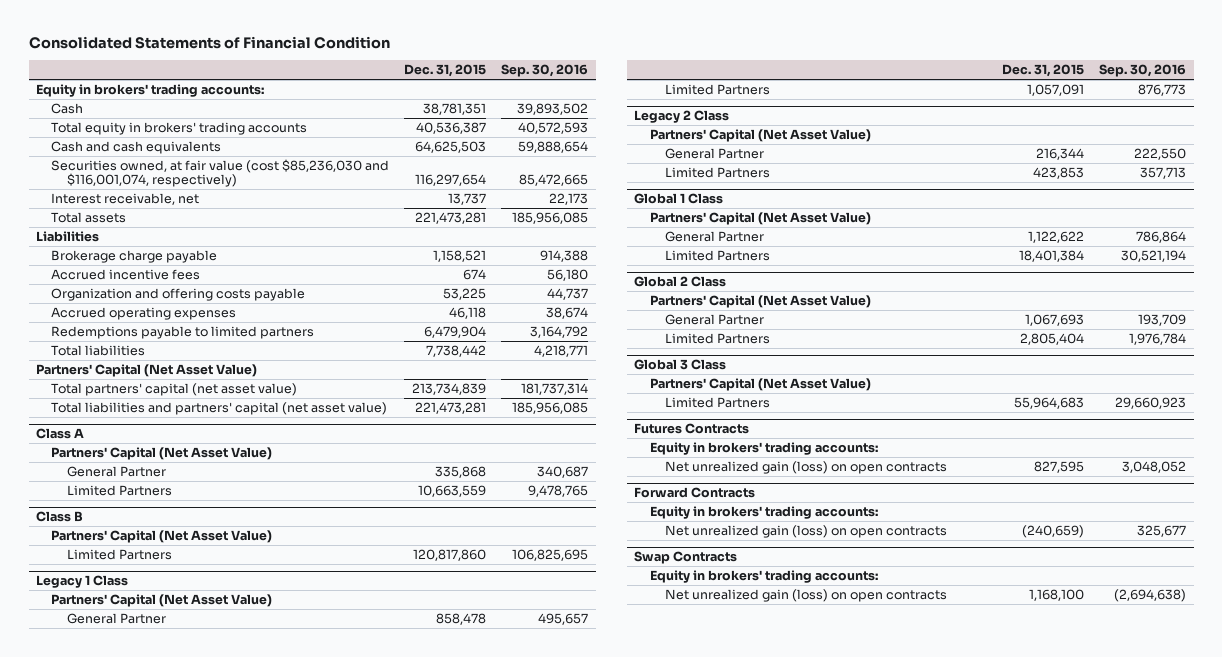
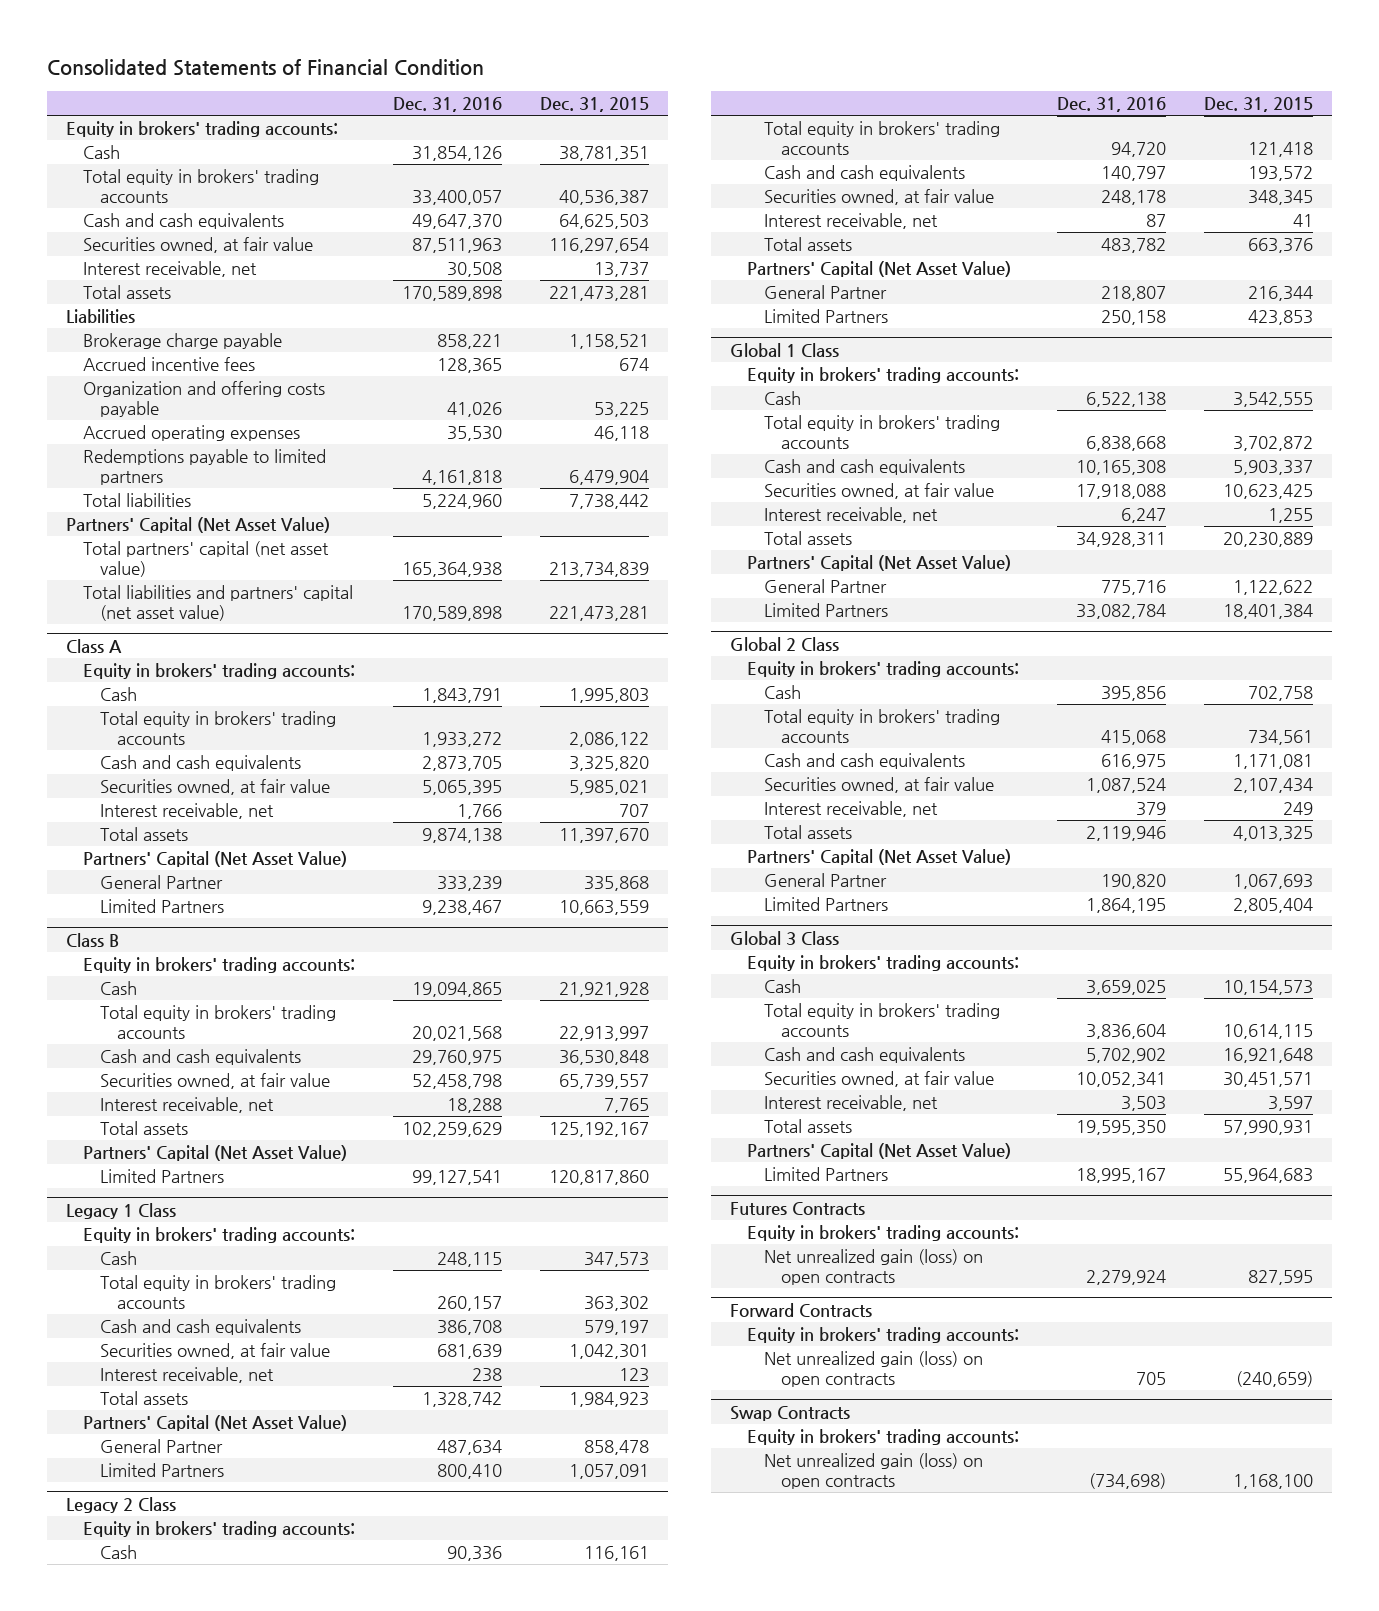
- | Dec. 31, 2015 | Sep. 30, 2016
+ | Dec. 31, 2016 | Dec. 31, 2015
- Securities owned, at fair value (cost $85,236,030 and $116,001,074, respectively) | 116,297,654 | 85,472,665
+ Securities owned, at fair value | 87,511,963 | 116,297,654
@ Class A
+ Equity in brokers' trading accounts:
+ Cash | 1,843,791 | 1,995,803
+ Total equity in brokers' trading accounts | 1,933,272 | 2,086,122
+ Cash and cash equivalents | 2,873,705 | 3,325,820
+ Securities owned, at fair value | 5,065,395 | 5,985,021
+ Interest receivable, net | 1,766 | 707
+ Total assets | 9,874,138 | 11,397,670
@ Class B
+ Equity in brokers' trading accounts:
+ Cash | 19,094,865 | 21,921,928
+ Total equity in brokers' trading accounts | 20,021,568 | 22,913,997
+ Cash and cash equivalents | 29,760,975 | 36,530,848
+ Securities owned, at fair value | 52,458,798 | 65,739,557
+ Interest receivable, net | 18,288 | 7,765
+ Total assets | 102,259,629 | 125,192,167
@ Legacy 1 Class
+ Equity in brokers' trading accounts:
+ Cash | 248,115 | 347,573
+ Total equity in brokers' trading accounts | 260,157 | 363,302
+ Cash and cash equivalents | 386,708 | 579,197
+ Securities owned, at fair value | 681,639 | 1,042,301
+ Interest receivable, net | 238 | 123
+ Total assets | 1,328,742 | 1,984,923
@ Legacy 2 Class
+ Equity in brokers' trading accounts:
+ Cash | 90,336 | 116,161
+ Total equity in brokers' trading accounts | 94,720 | 121,418
+ Cash and cash equivalents | 140,797 | 193,572
+ Securities owned, at fair value | 248,178 | 348,345
+ Interest receivable, net | 87 | 41
+ Total assets | 483,782 | 663,376
@ Global 1 Class
+ Equity in brokers' trading accounts:
+ Cash | 6,522,138 | 3,542,555
+ Total equity in brokers' trading accounts | 6,838,668 | 3,702,872
+ Cash and cash equivalents | 10,165,308 | 5,903,337
+ Securities owned, at fair value | 17,918,088 | 10,623,425
+ Interest receivable, net | 6,247 | 1,255
+ Total assets | 34,928,311 | 20,230,889
@ Global 2 Class
+ Equity in brokers' trading accounts:
+ Cash | 395,856 | 702,758
+ Total equity in brokers' trading accounts | 415,068 | 734,561
+ Cash and cash equivalents | 616,975 | 1,171,081
+ Securities owned, at fair value | 1,087,524 | 2,107,434
+ Interest receivable, net | 379 | 249
+ Total assets | 2,119,946 | 4,013,325
@ Global 3 Class
+ Equity in brokers' trading accounts:
+ Cash | 3,659,025 | 10,154,573
+ Total equity in brokers' trading accounts | 3,836,604 | 10,614,115
+ Cash and cash equivalents | 5,702,902 | 16,921,648
+ Securities owned, at fair value | 10,052,341 | 30,451,571
+ Interest receivable, net | 3,503 | 3,597
+ Total assets | 19,595,350 | 57,990,931

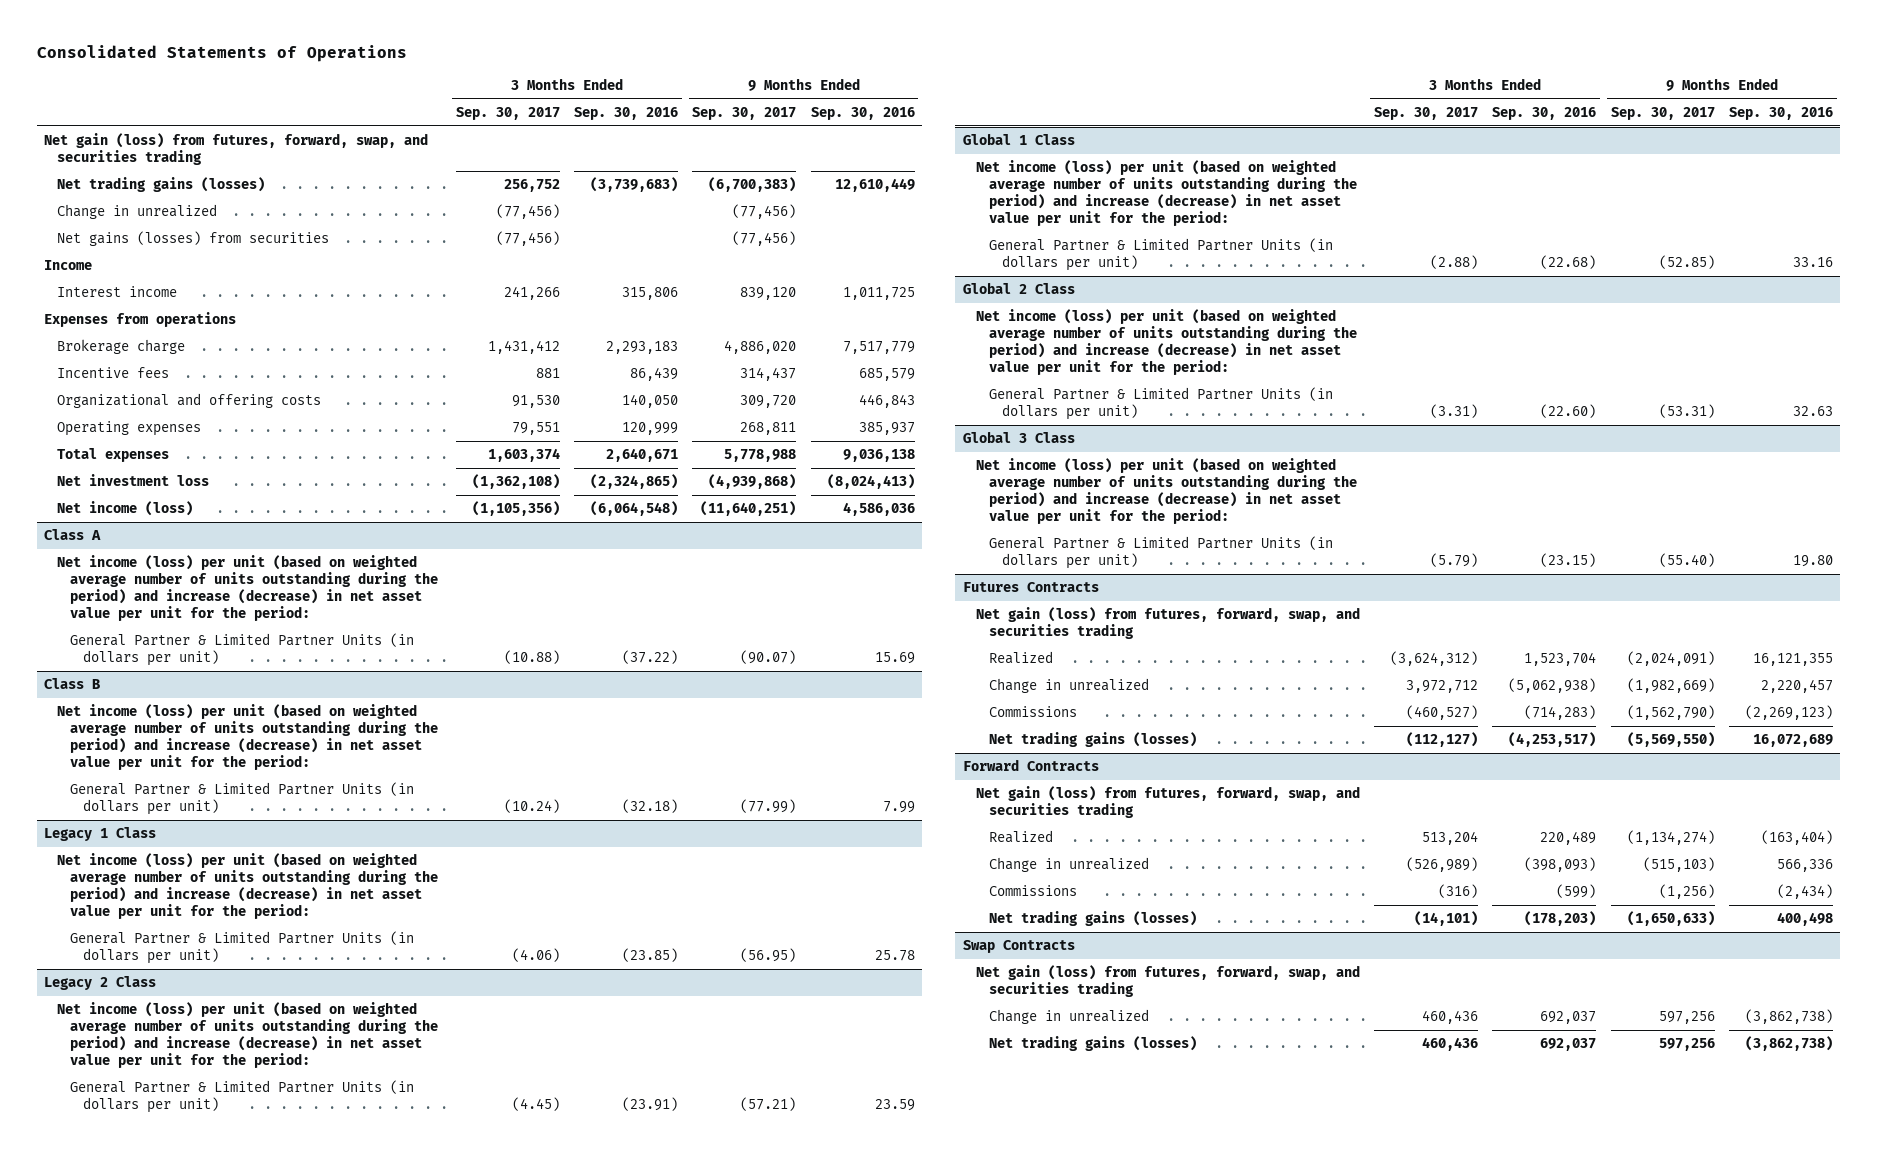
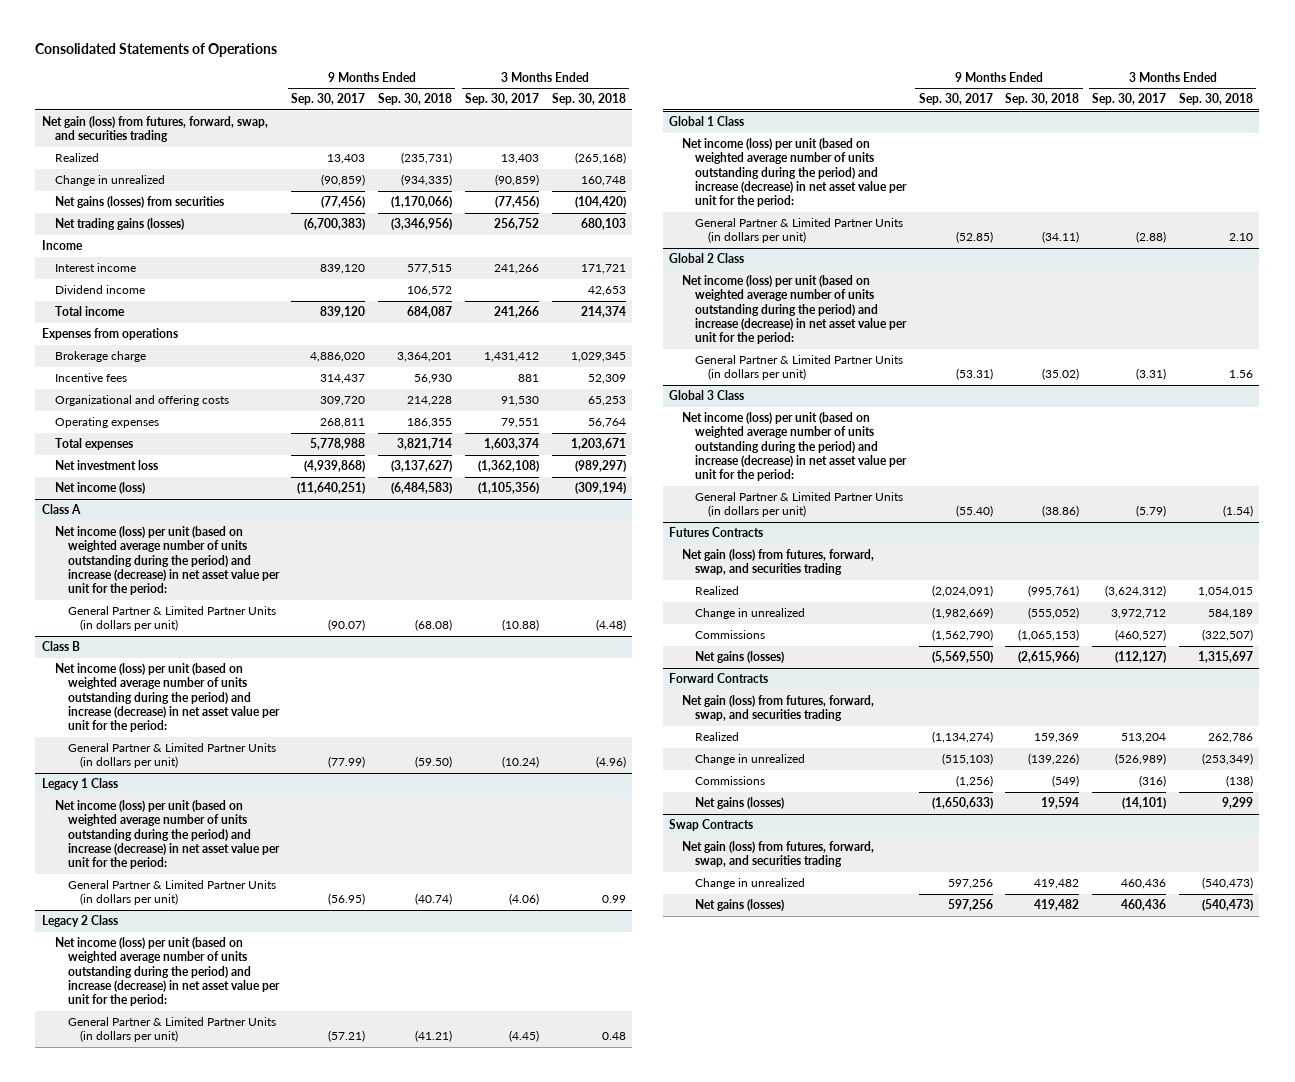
- | 3 Months Ended Sep. 30, 2017 | 3 Months Ended Sep. 30, 2016 | 9 Months Ended Sep. 30, 2017 | 9 Months Ended Sep. 30, 2016
+ | 9 Months Ended Sep. 30, 2017 | 9 Months Ended Sep. 30, 2018 | 3 Months Ended Sep. 30, 2017 | 3 Months Ended Sep. 30, 2018
- Change in unrealized | (77,456) | | (77,456) |
+ Realized | 13,403 | (235,731) | 13,403 | (265,168)
+ Change in unrealized | (90,859) | (934,335) | (90,859) | 160,748
moved down: Net trading gains (losses) | (6,700,383) | (3,346,956) | 256,752 | 680,103
+ Dividend income | | 106,572 | | 42,653
+ Total income | 839,120 | 684,087 | 241,266 | 214,374
@ Futures Contracts
- Net trading gains (losses) | (112,127) | (4,253,517) | (5,569,550) | 16,072,689
+ Net gains (losses) | (5,569,550) | (2,615,966) | (112,127) | 1,315,697
@ Forward Contracts
- Net trading gains (losses) | (14,101) | (178,203) | (1,650,633) | 400,498
+ Net gains (losses) | (1,650,633) | 19,594 | (14,101) | 9,299
@ Swap Contracts
- Net trading gains (losses) | 460,436 | 692,037 | 597,256 | (3,862,738)
+ Net gains (losses) | 597,256 | 419,482 | 460,436 | (540,473)

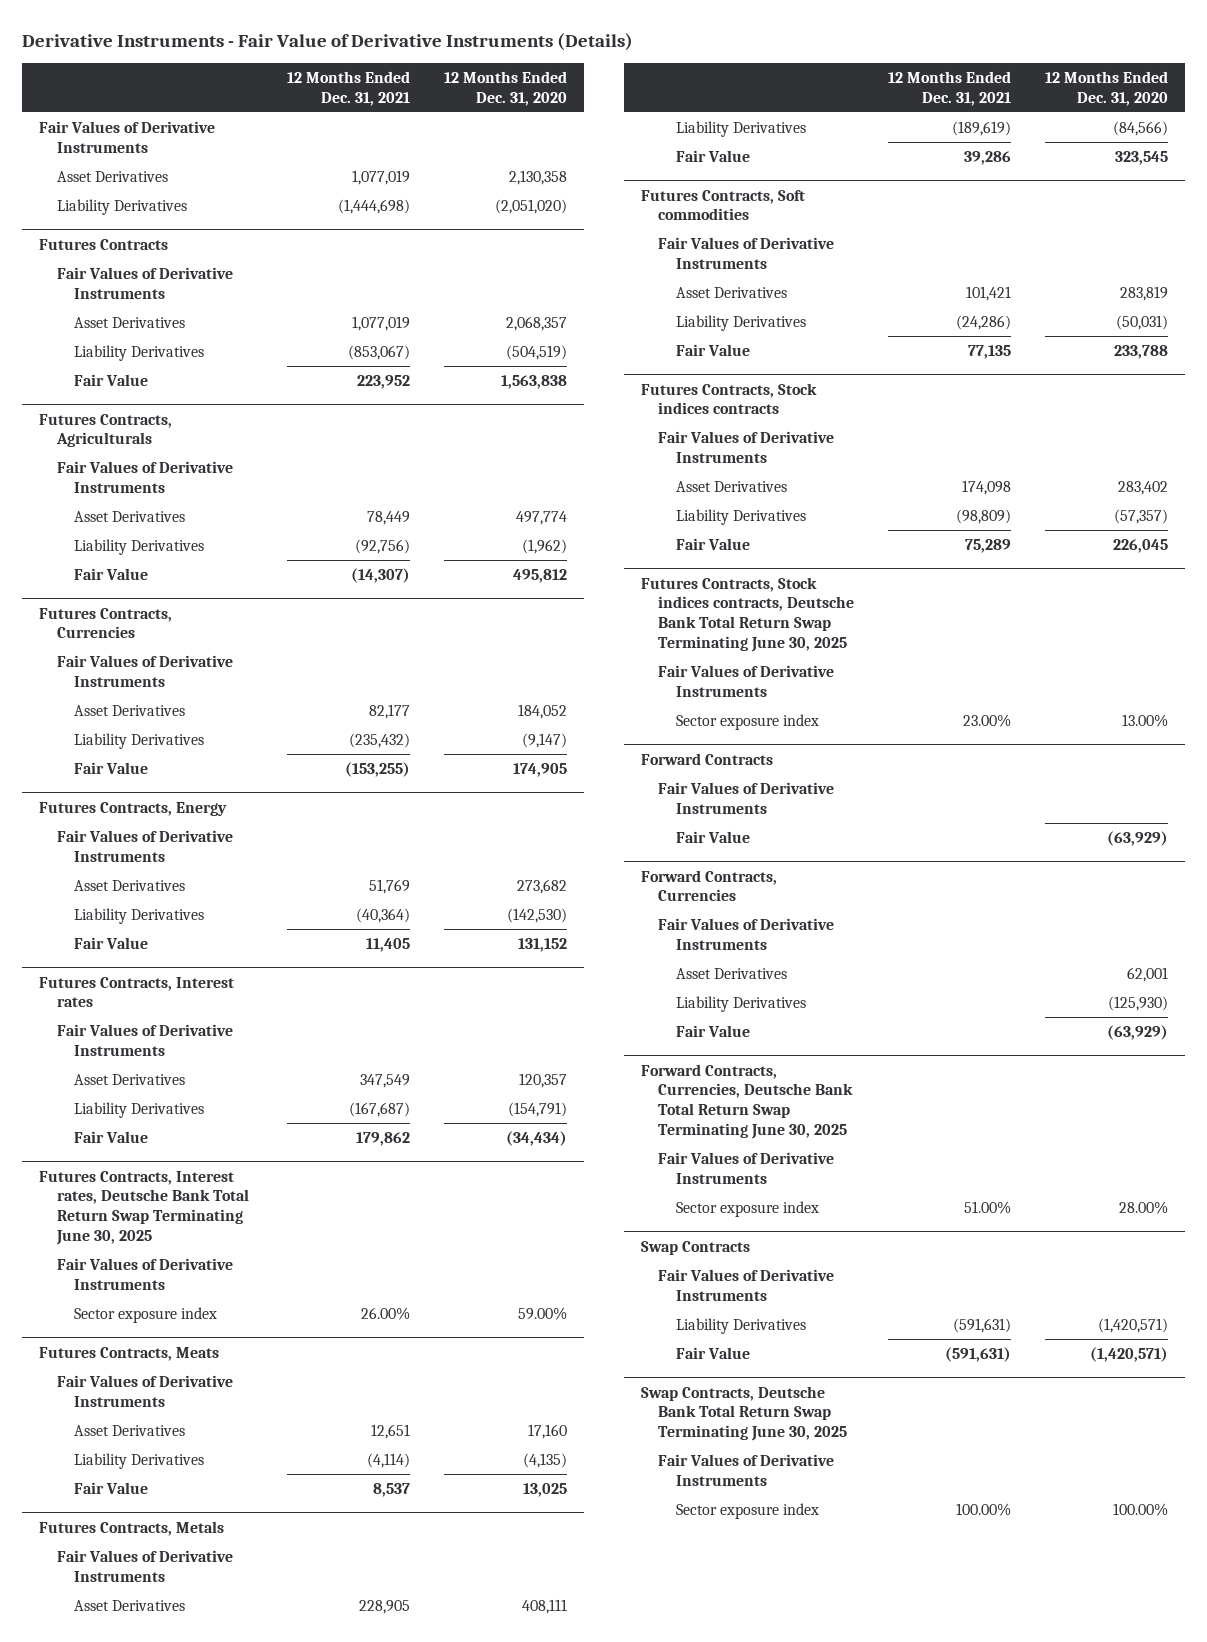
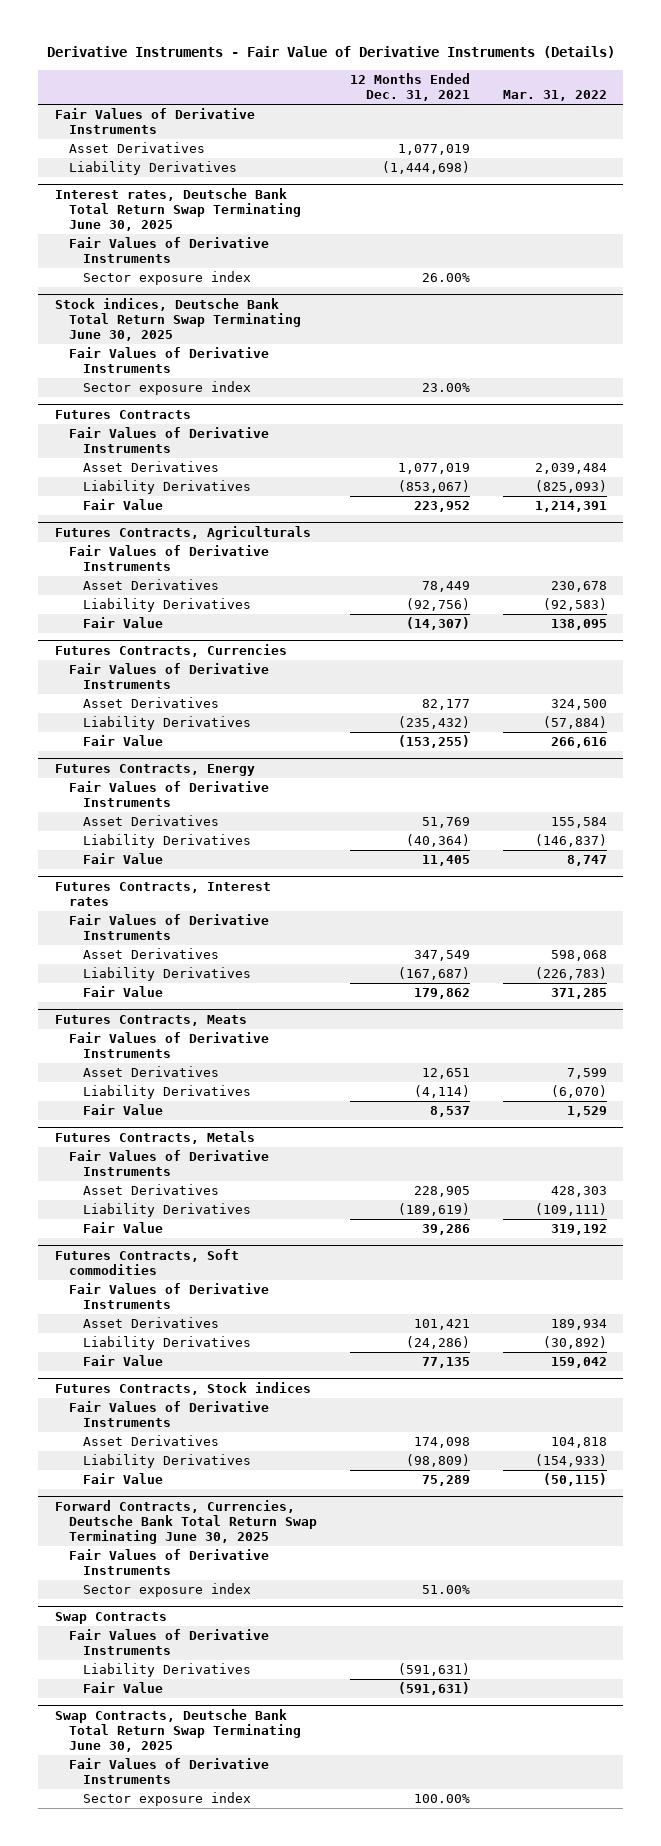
- | 12 Months Ended Dec. 31, 2021 | 12 Months Ended Dec. 31, 2020
+ | 12 Months Ended Dec. 31, 2021 | Mar. 31, 2022
+ Interest rates, Deutsche Bank Total Return Swap Terminating June 30, 2025
+ Fair Values of Derivative Instruments
+ Sector exposure index | 26.00% |
+ Stock indices, Deutsche Bank Total Return Swap Terminating June 30, 2025
+ Fair Values of Derivative Instruments
+ Sector exposure index | 23.00% |
- Futures Contracts, Interest rates, Deutsche Bank Total Return Swap Terminating June 30, 2025
- Fair Values of Derivative Instruments
- Sector exposure index | 26.00% | 59.00%
- Futures Contracts, Stock indices contracts
+ Futures Contracts, Stock indices
- Futures Contracts, Stock indices contracts, Deutsche Bank Total Return Swap Terminating June 30, 2025
- Fair Values of Derivative Instruments
- Sector exposure index | 23.00% | 13.00%
- Forward Contracts
- Fair Values of Derivative Instruments
- Fair Value | | (63,929)
- Forward Contracts, Currencies
- Fair Values of Derivative Instruments
- Asset Derivatives | | 62,001
- Liability Derivatives | | (125,930)
- Fair Value | | (63,929)

